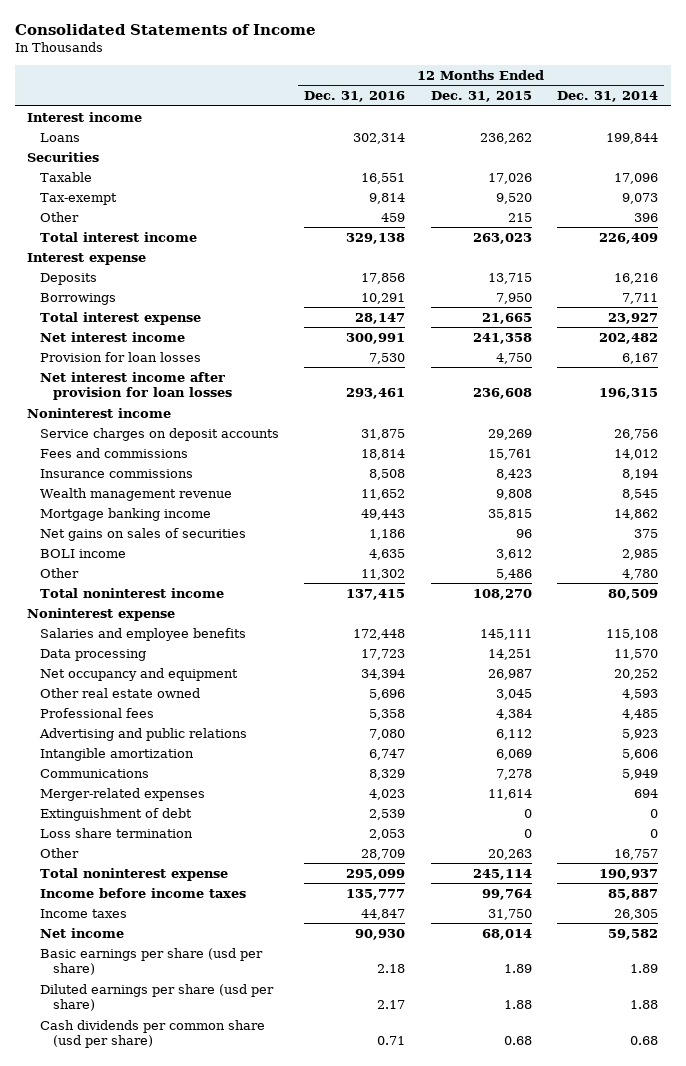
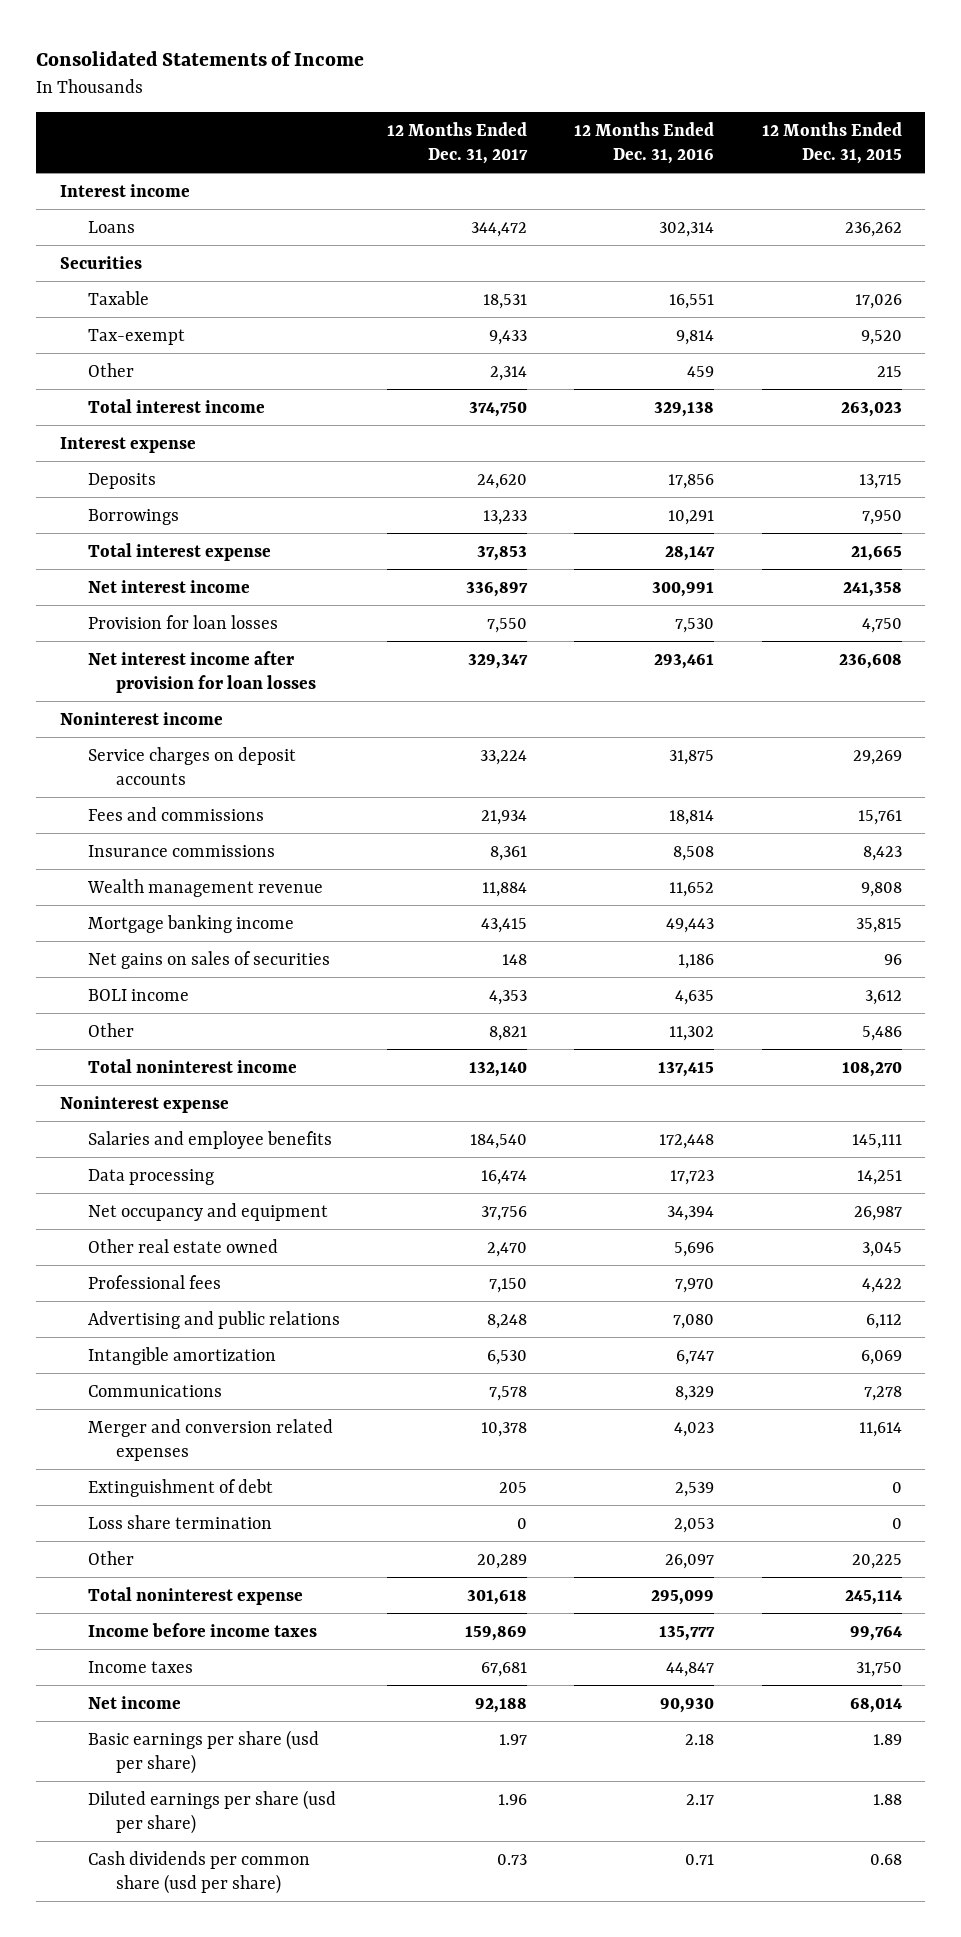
- | 12 Months Ended Dec. 31, 2016 | 12 Months Ended Dec. 31, 2015 | 12 Months Ended Dec. 31, 2014
+ | 12 Months Ended Dec. 31, 2017 | 12 Months Ended Dec. 31, 2016 | 12 Months Ended Dec. 31, 2015
- Professional fees | 5,358 | 4,384 | 4,485
+ Professional fees | 7,150 | 7,970 | 4,422
- Merger-related expenses | 4,023 | 11,614 | 694
+ Merger and conversion related expenses | 10,378 | 4,023 | 11,614
- Other | 28,709 | 20,263 | 16,757
+ Other | 20,289 | 26,097 | 20,225

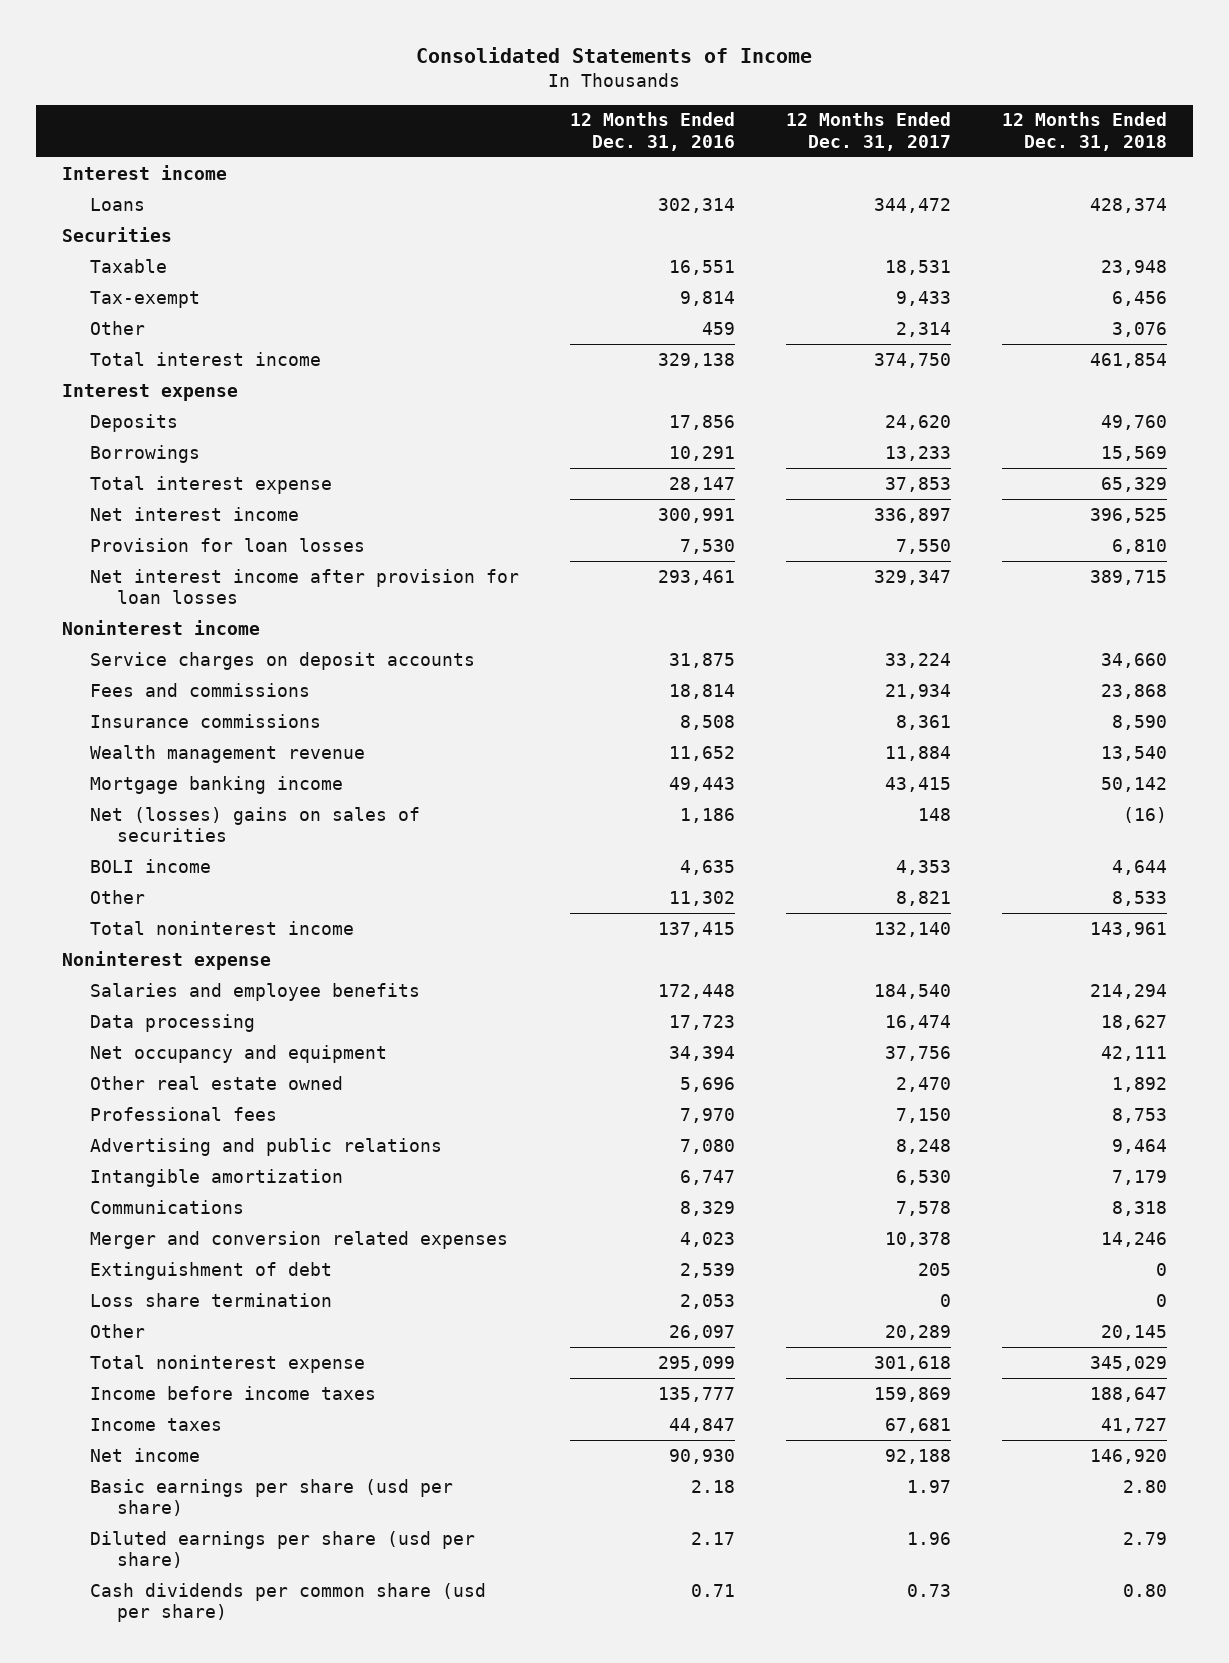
- | 12 Months Ended Dec. 31, 2017 | 12 Months Ended Dec. 31, 2016 | 12 Months Ended Dec. 31, 2015
+ | 12 Months Ended Dec. 31, 2016 | 12 Months Ended Dec. 31, 2017 | 12 Months Ended Dec. 31, 2018
- Net gains on sales of securities | 148 | 1,186 | 96
+ Net (losses) gains on sales of securities | 1,186 | 148 | (16)

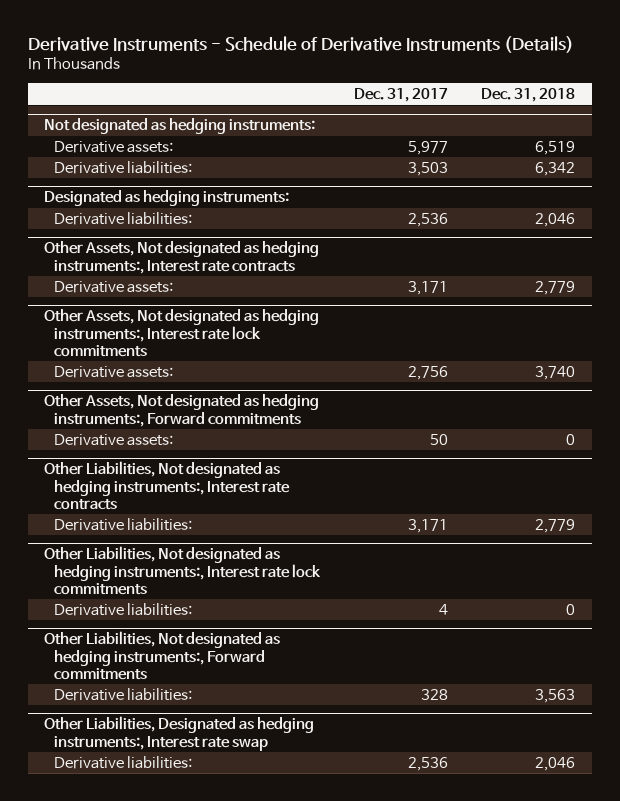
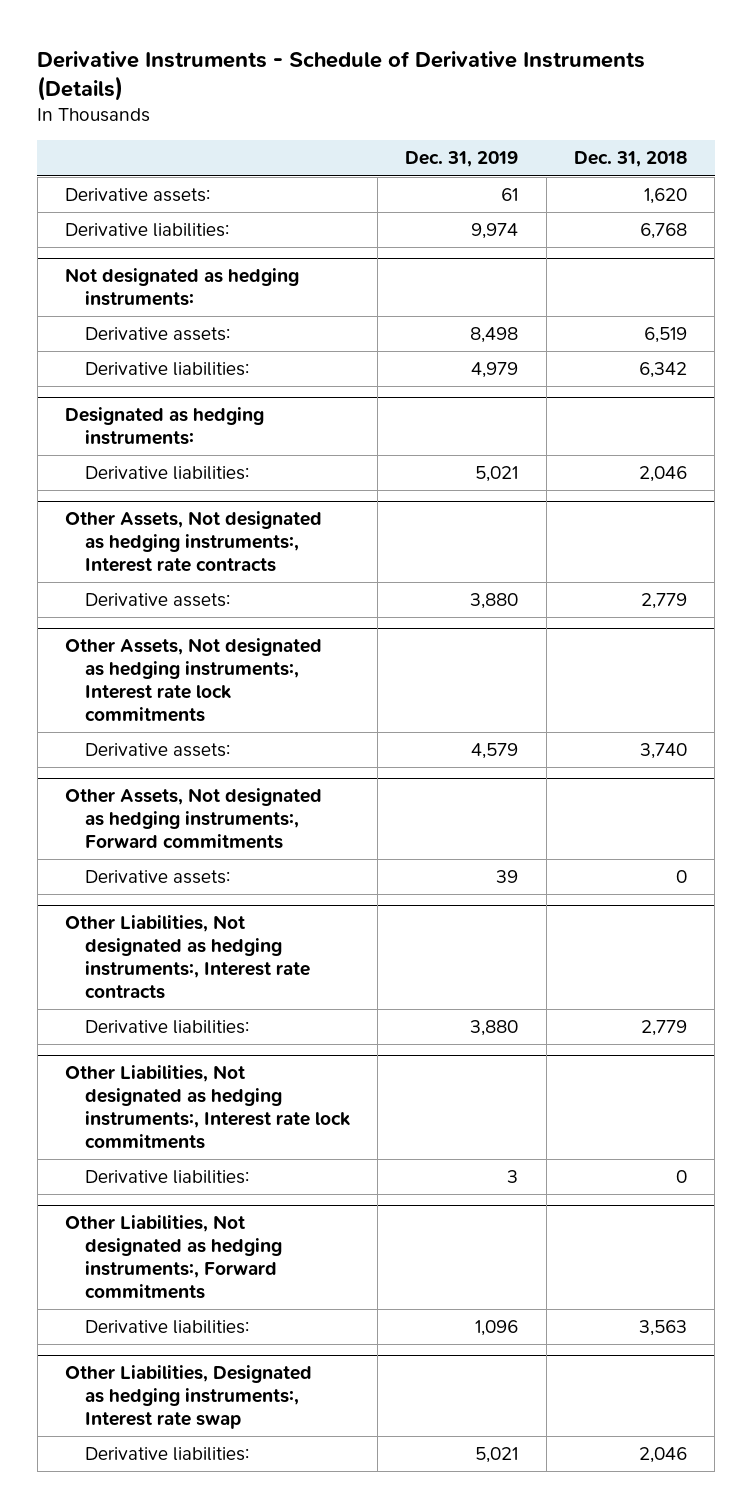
- | Dec. 31, 2017 | Dec. 31, 2018
+ | Dec. 31, 2019 | Dec. 31, 2018
+ Derivative assets: | 61 | 1,620
+ Derivative liabilities: | 9,974 | 6,768

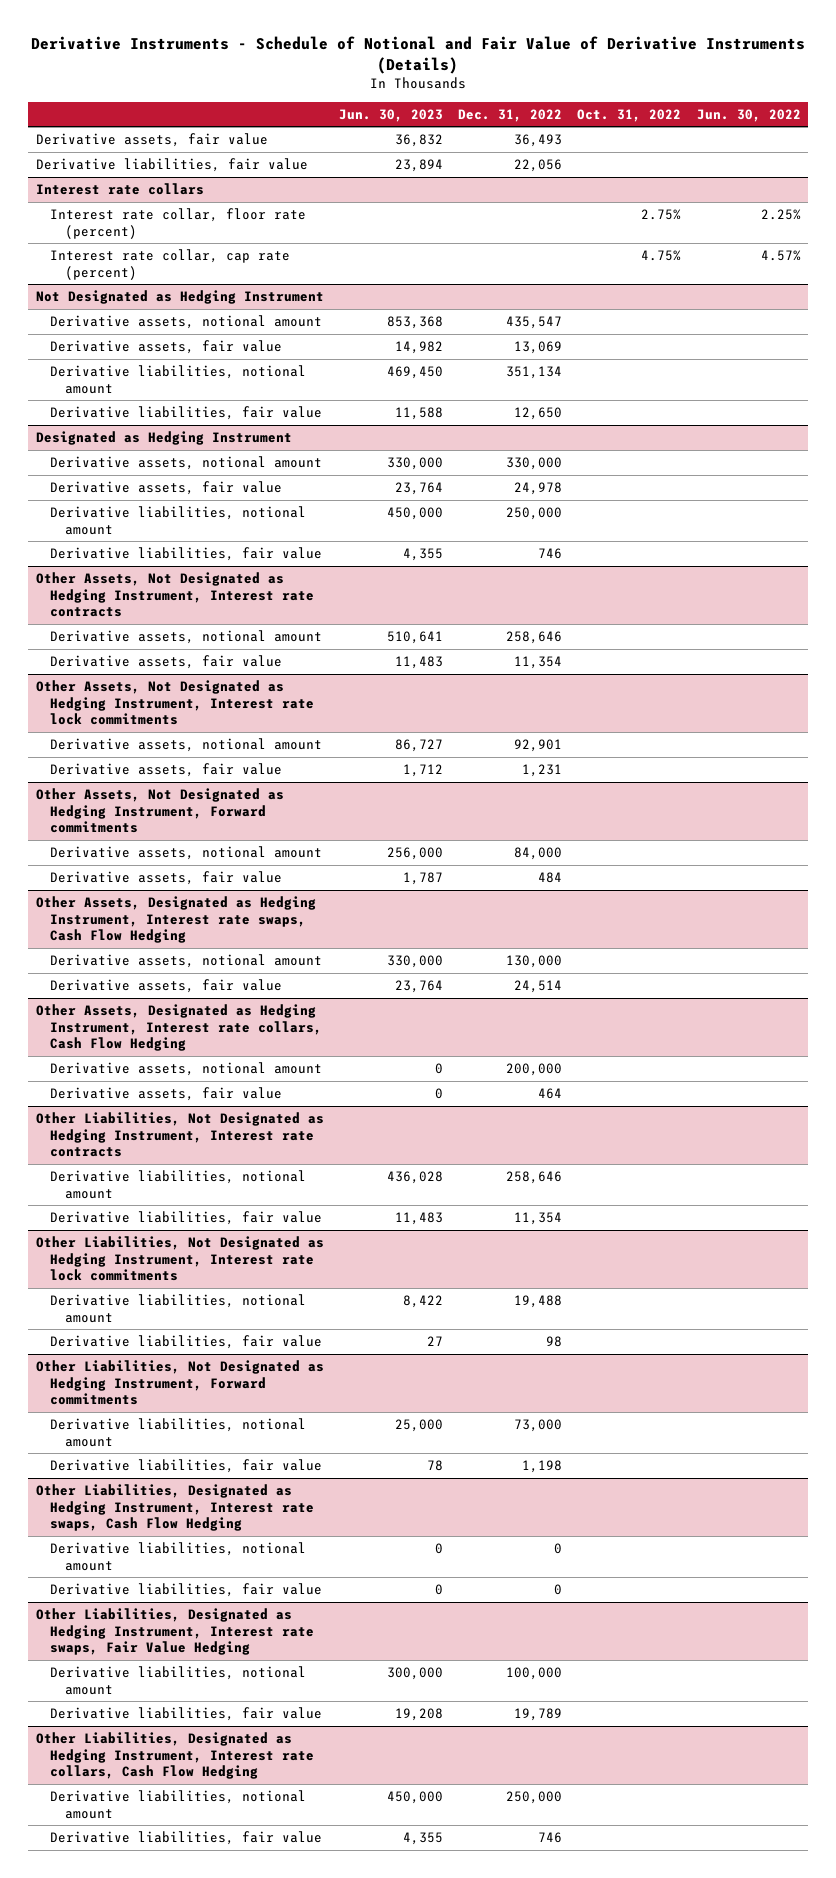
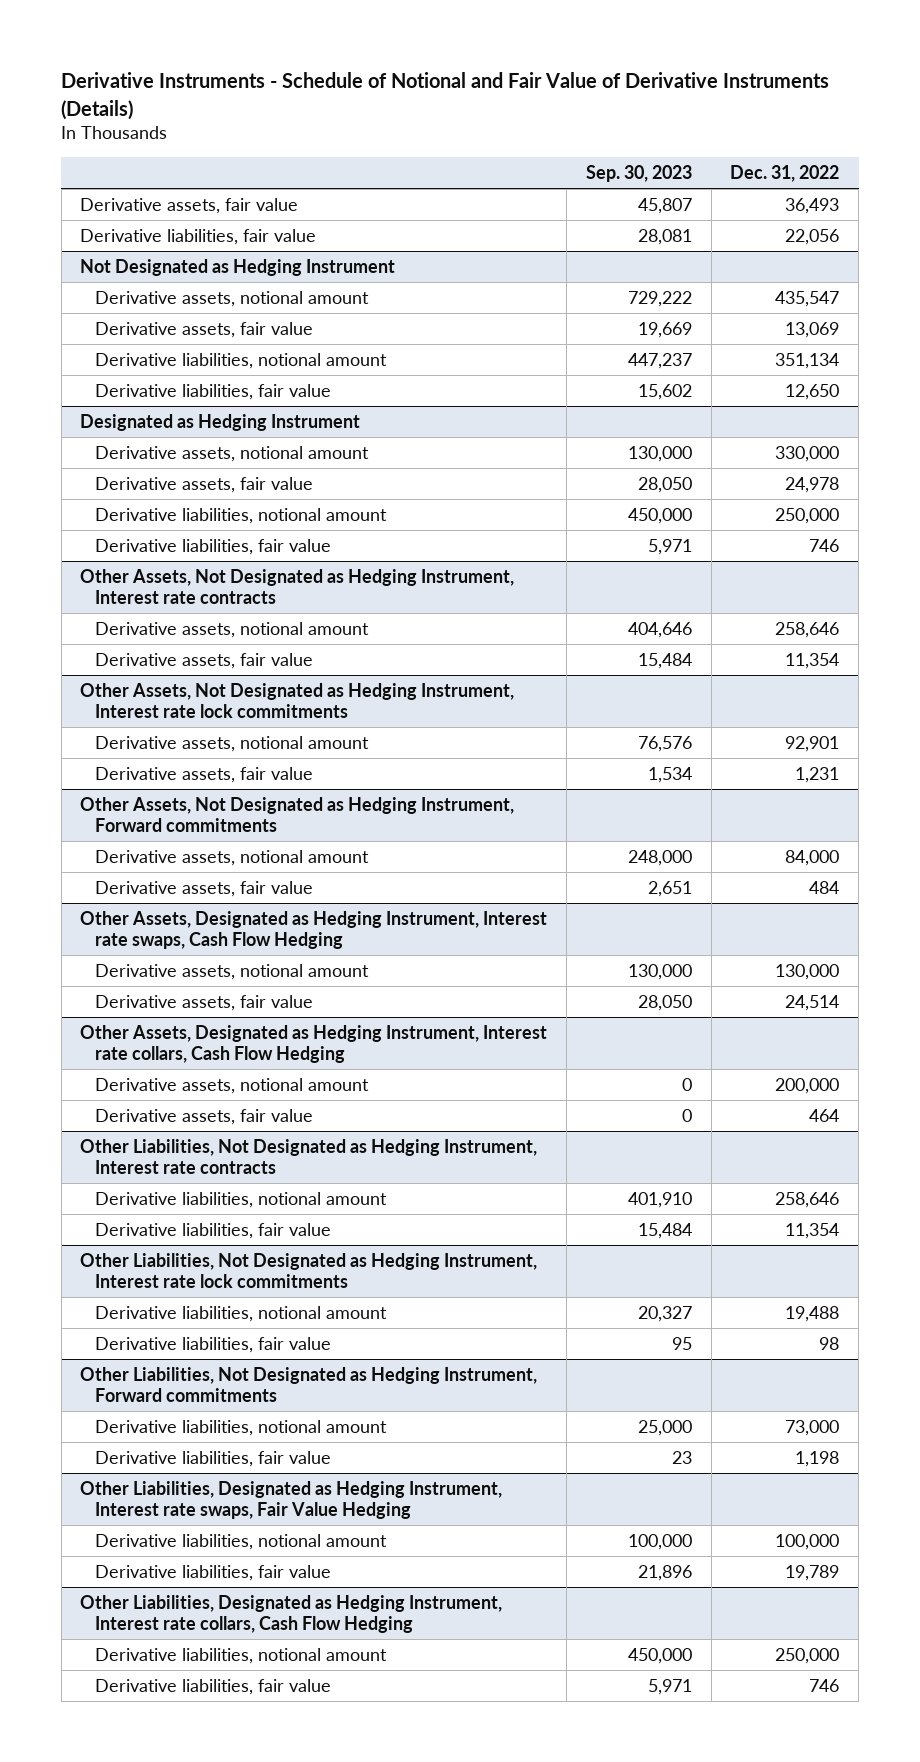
- | Jun. 30, 2023 | Dec. 31, 2022 | Oct. 31, 2022 | Jun. 30, 2022
+ | Sep. 30, 2023 | Dec. 31, 2022
- Interest rate collars
- Interest rate collar, floor rate (percent) | | | 2.75% | 2.25%
- Interest rate collar, cap rate (percent) | | | 4.75% | 4.57%
- Other Liabilities, Designated as Hedging Instrument, Interest rate swaps, Cash Flow Hedging
- Derivative liabilities, notional amount | 0 | 0 | |
- Derivative liabilities, fair value | 0 | 0 | |

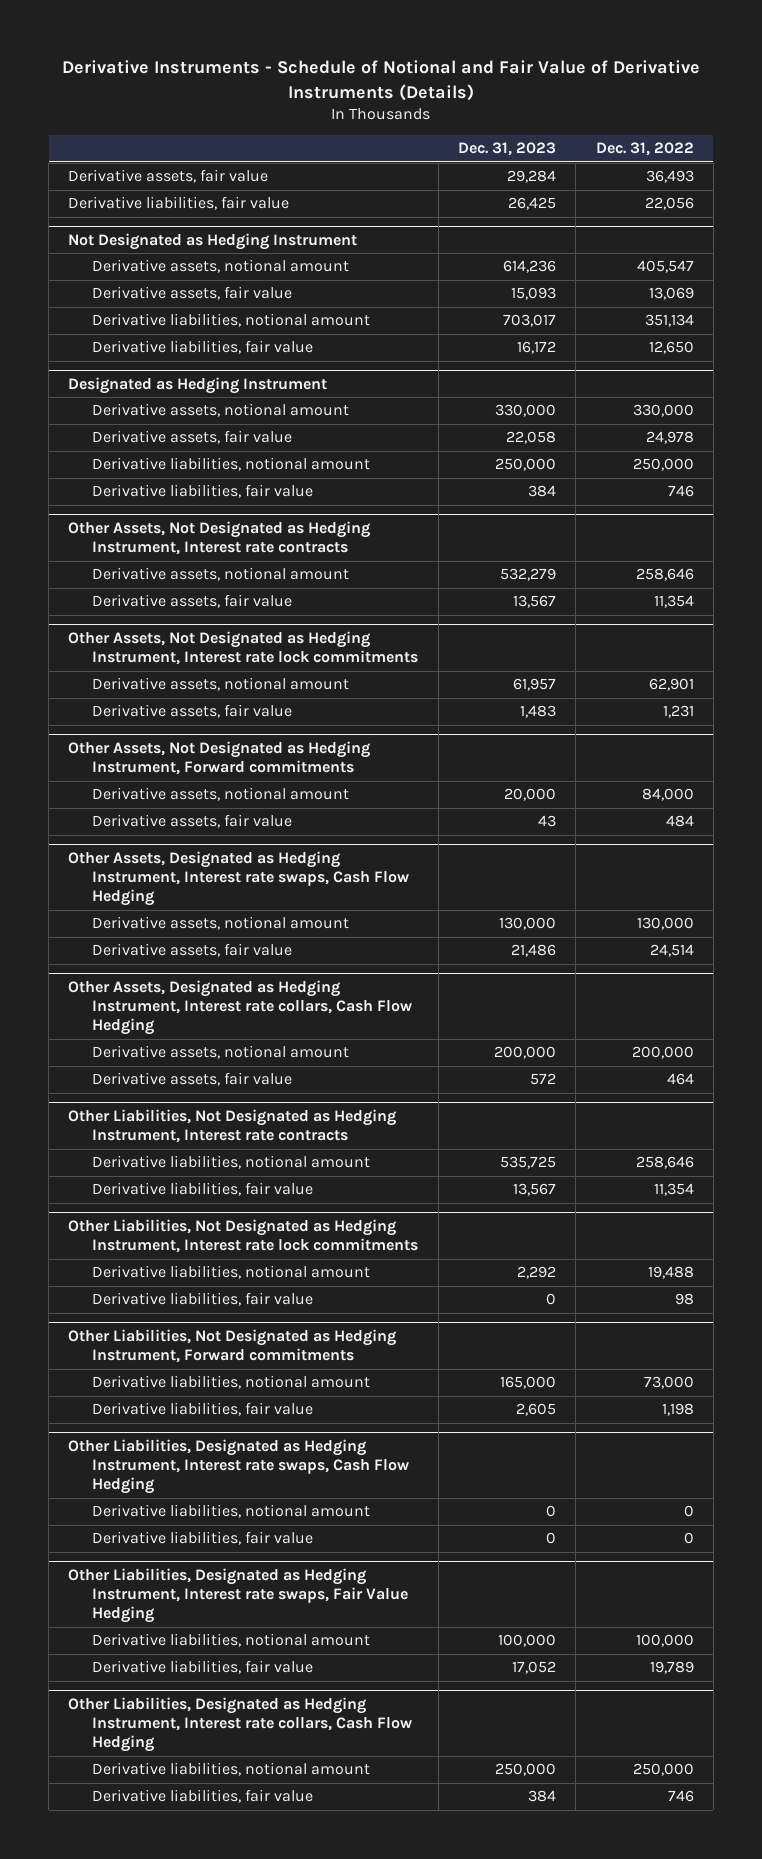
- | Sep. 30, 2023 | Dec. 31, 2022
+ | Dec. 31, 2023 | Dec. 31, 2022
@ Not Designated as Hedging Instrument
- Derivative assets, notional amount | 729,222 | 435,547
+ Derivative assets, notional amount | 614,236 | 405,547
@ Other Assets, Not Designated as Hedging Instrument, Interest rate lock commitments
- Derivative assets, notional amount | 76,576 | 92,901
+ Derivative assets, notional amount | 61,957 | 62,901
+ Other Liabilities, Designated as Hedging Instrument, Interest rate swaps, Cash Flow Hedging
+ Derivative liabilities, notional amount | 0 | 0
+ Derivative liabilities, fair value | 0 | 0

